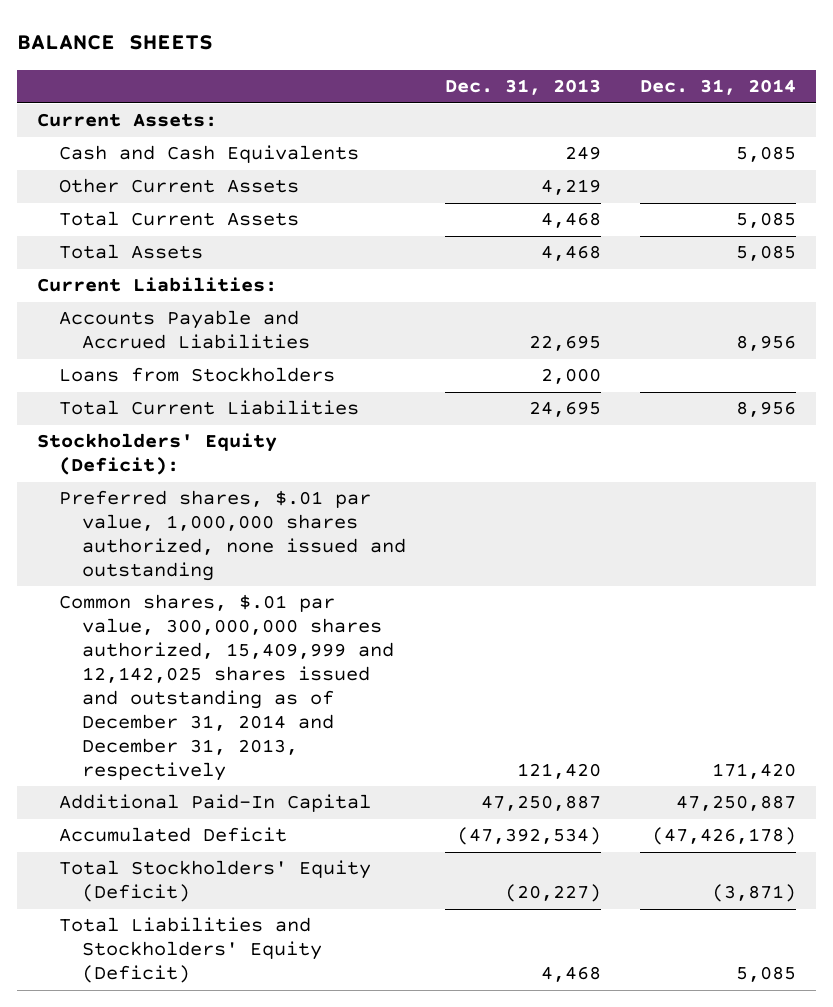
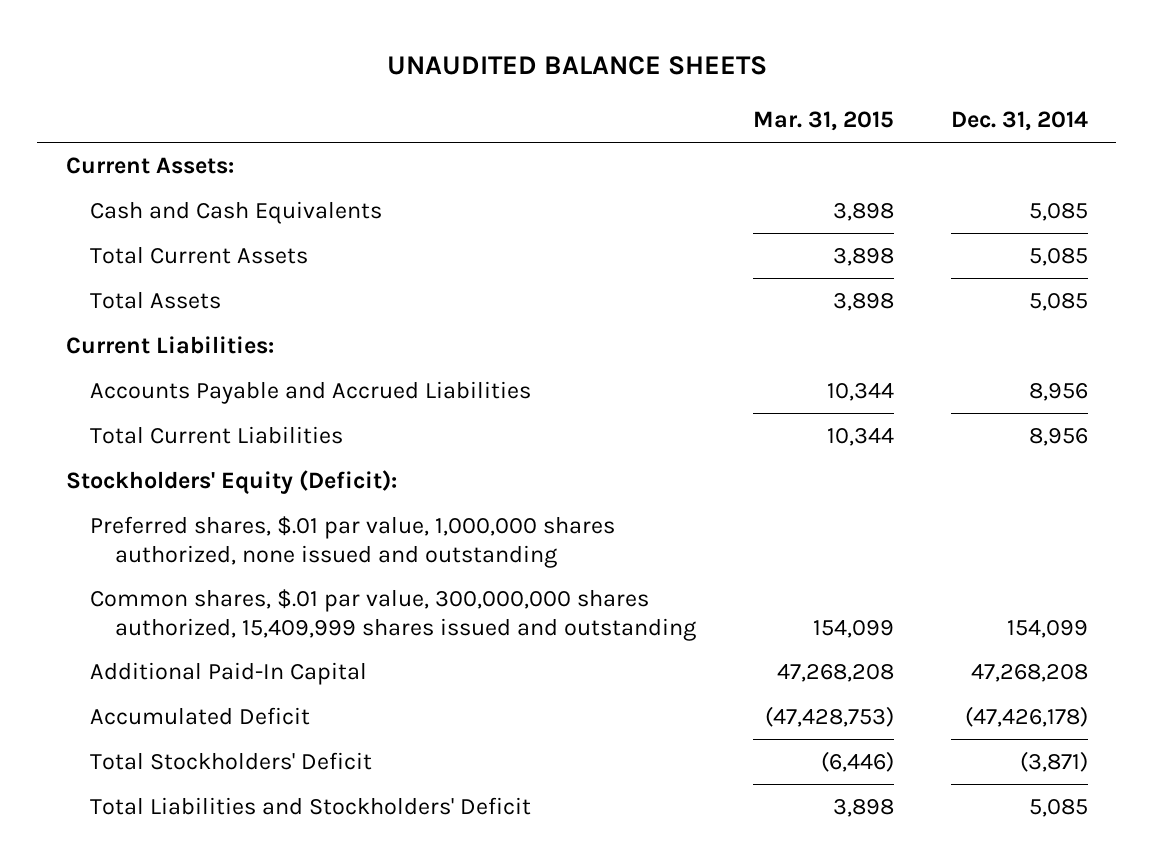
- BALANCE SHEETS
+ UNAUDITED BALANCE SHEETS
- | Dec. 31, 2013 | Dec. 31, 2014
+ | Mar. 31, 2015 | Dec. 31, 2014
- Other Current Assets | 4,219 |
- Loans from Stockholders | 2,000 |
- Common shares, $.01 par value, 300,000,000 shares authorized, 15,409,999 and 12,142,025 shares issued and outstanding as of December 31, 2014 and December 31, 2013, respectively | 121,420 | 171,420
- Additional Paid-In Capital | 47,250,887 | 47,250,887
+ Common shares, $.01 par value, 300,000,000 shares authorized, 15,409,999 shares issued and outstanding | 154,099 | 154,099
+ Additional Paid-In Capital | 47,268,208 | 47,268,208
- Total Stockholders' Equity (Deficit) | (20,227) | (3,871)
- Total Liabilities and Stockholders' Equity (Deficit) | 4,468 | 5,085
+ Total Stockholders' Deficit | (6,446) | (3,871)
+ Total Liabilities and Stockholders' Deficit | 3,898 | 5,085

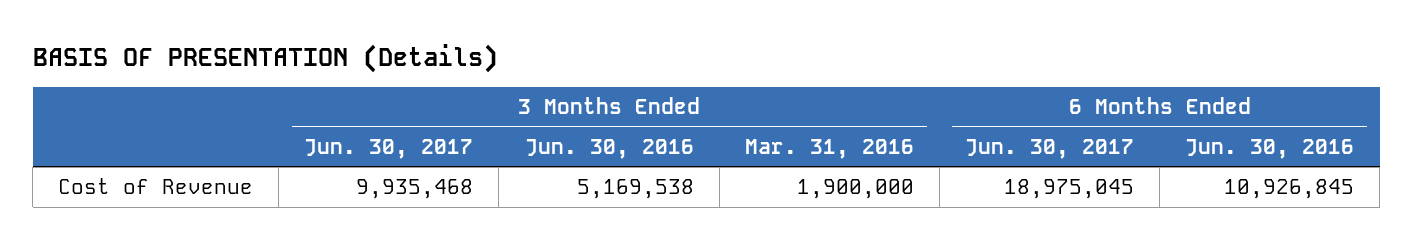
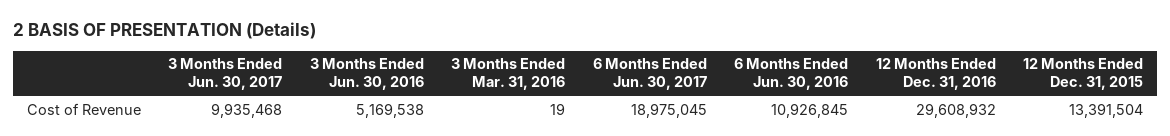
- BASIS OF PRESENTATION (Details)
+ 2 BASIS OF PRESENTATION (Details)
- | 3 Months Ended Jun. 30, 2017 | 3 Months Ended Jun. 30, 2016 | 3 Months Ended Mar. 31, 2016 | 6 Months Ended Jun. 30, 2017 | 6 Months Ended Jun. 30, 2016
+ | 3 Months Ended Jun. 30, 2017 | 3 Months Ended Jun. 30, 2016 | 3 Months Ended Mar. 31, 2016 | 6 Months Ended Jun. 30, 2017 | 6 Months Ended Jun. 30, 2016 | 12 Months Ended Dec. 31, 2016 | 12 Months Ended Dec. 31, 2015
- Cost of Revenue | 9,935,468 | 5,169,538 | 1,900,000 | 18,975,045 | 10,926,845
+ Cost of Revenue | 9,935,468 | 5,169,538 | 19 | 18,975,045 | 10,926,845 | 29,608,932 | 13,391,504

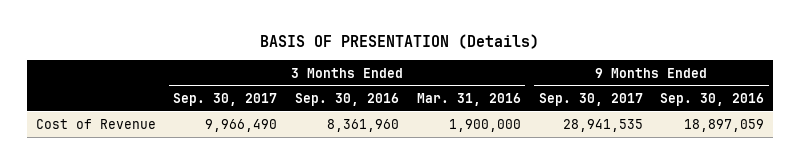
- 2 BASIS OF PRESENTATION (Details)
+ BASIS OF PRESENTATION (Details)
- | 3 Months Ended Jun. 30, 2017 | 3 Months Ended Jun. 30, 2016 | 3 Months Ended Mar. 31, 2016 | 6 Months Ended Jun. 30, 2017 | 6 Months Ended Jun. 30, 2016 | 12 Months Ended Dec. 31, 2016 | 12 Months Ended Dec. 31, 2015
+ | 3 Months Ended Sep. 30, 2017 | 3 Months Ended Sep. 30, 2016 | 3 Months Ended Mar. 31, 2016 | 9 Months Ended Sep. 30, 2017 | 9 Months Ended Sep. 30, 2016
- Cost of Revenue | 9,935,468 | 5,169,538 | 19 | 18,975,045 | 10,926,845 | 29,608,932 | 13,391,504
+ Cost of Revenue | 9,966,490 | 8,361,960 | 1,900,000 | 28,941,535 | 18,897,059

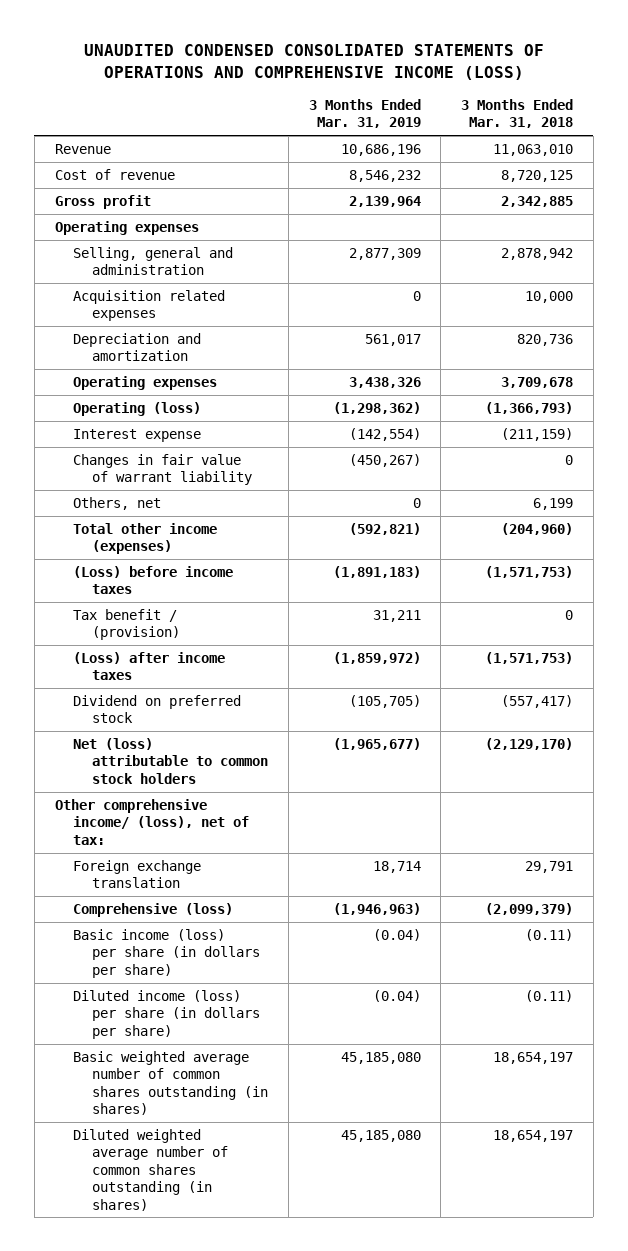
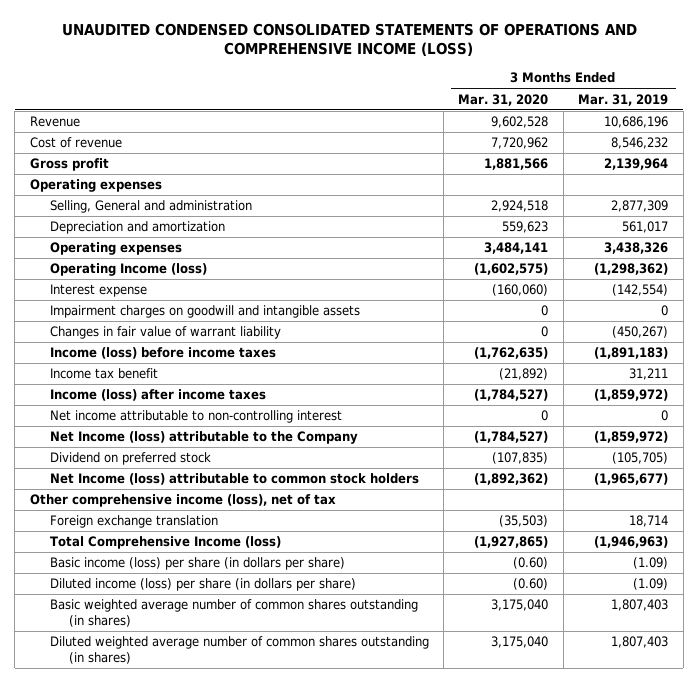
- | 3 Months Ended Mar. 31, 2019 | 3 Months Ended Mar. 31, 2018
+ | 3 Months Ended Mar. 31, 2020 | 3 Months Ended Mar. 31, 2019
- Selling, general and administration | 2,877,309 | 2,878,942
- Acquisition related expenses | 0 | 10,000
+ Selling, General and administration | 2,924,518 | 2,877,309
- Operating (loss) | (1,298,362) | (1,366,793)
+ Operating Income (loss) | (1,602,575) | (1,298,362)
+ Impairment charges on goodwill and intangible assets | 0 | 0
- Others, net | 0 | 6,199
- Total other income (expenses) | (592,821) | (204,960)
- (Loss) before income taxes | (1,891,183) | (1,571,753)
- Tax benefit / (provision) | 31,211 | 0
- (Loss) after income taxes | (1,859,972) | (1,571,753)
+ Income (loss) before income taxes | (1,762,635) | (1,891,183)
+ Income tax benefit | (21,892) | 31,211
+ Income (loss) after income taxes | (1,784,527) | (1,859,972)
+ Net income attributable to non-controlling interest | 0 | 0
+ Net Income (loss) attributable to the Company | (1,784,527) | (1,859,972)
- Net (loss) attributable to common stock holders | (1,965,677) | (2,129,170)
- Other comprehensive income/ (loss), net of tax:
+ Net Income (loss) attributable to common stock holders | (1,892,362) | (1,965,677)
+ Other comprehensive income (loss), net of tax
- Comprehensive (loss) | (1,946,963) | (2,099,379)
- Basic income (loss) per share (in dollars per share) | (0.04) | (0.11)
- Diluted income (loss) per share (in dollars per share) | (0.04) | (0.11)
- Basic weighted average number of common shares outstanding (in shares) | 45,185,080 | 18,654,197
- Diluted weighted average number of common shares outstanding (in shares) | 45,185,080 | 18,654,197
+ Total Comprehensive Income (loss) | (1,927,865) | (1,946,963)
+ Basic income (loss) per share (in dollars per share) | (0.60) | (1.09)
+ Diluted income (loss) per share (in dollars per share) | (0.60) | (1.09)
+ Basic weighted average number of common shares outstanding (in shares) | 3,175,040 | 1,807,403
+ Diluted weighted average number of common shares outstanding (in shares) | 3,175,040 | 1,807,403

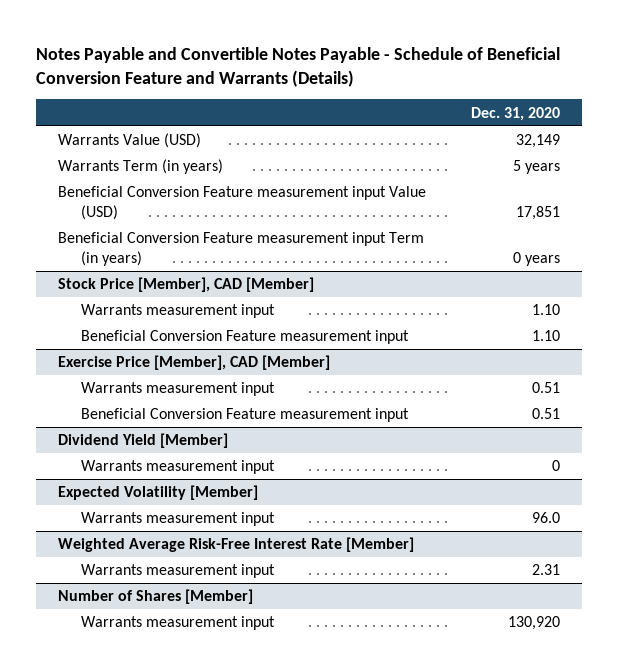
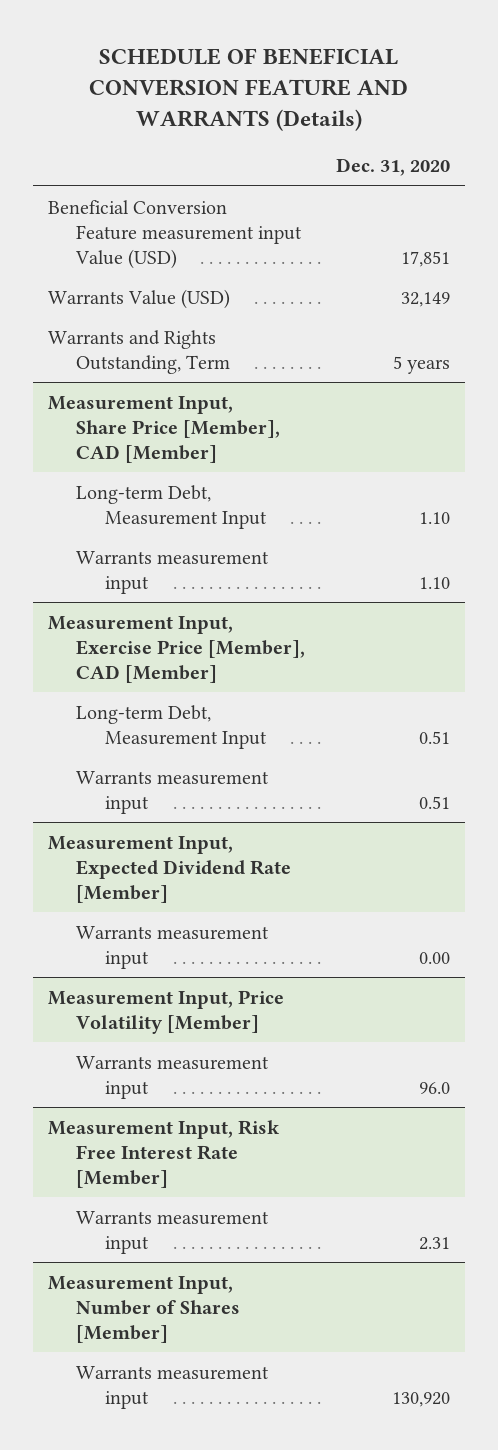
- Notes Payable and Convertible Notes Payable - Schedule of Beneficial Conversion Feature and Warrants (Details)
+ SCHEDULE OF BENEFICIAL CONVERSION FEATURE AND WARRANTS (Details)
- Warrants Term (in years) | 5 years
- Beneficial Conversion Feature measurement input Term (in years) | 0 years
- Stock Price [Member], CAD [Member]
moved down: Warrants Value (USD) | 32,149
+ Warrants and Rights Outstanding, Term | 5 years
+ Measurement Input, Share Price [Member], CAD [Member]
+ Long-term Debt, Measurement Input | 1.10
- Beneficial Conversion Feature measurement input | 1.10
- Exercise Price [Member], CAD [Member]
+ Measurement Input, Exercise Price [Member], CAD [Member]
+ Long-term Debt, Measurement Input | 0.51
- Beneficial Conversion Feature measurement input | 0.51
- Dividend Yield [Member]
- Warrants measurement input | 0
- Expected Volatility [Member]
+ Measurement Input, Expected Dividend Rate [Member]
+ Warrants measurement input | 0.00
+ Measurement Input, Price Volatility [Member]
- Weighted Average Risk-Free Interest Rate [Member]
+ Measurement Input, Risk Free Interest Rate [Member]
- Number of Shares [Member]
+ Measurement Input, Number of Shares [Member]

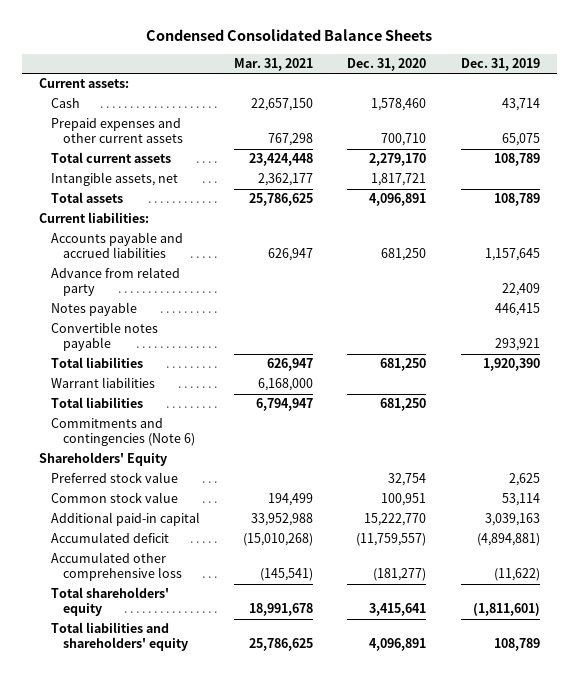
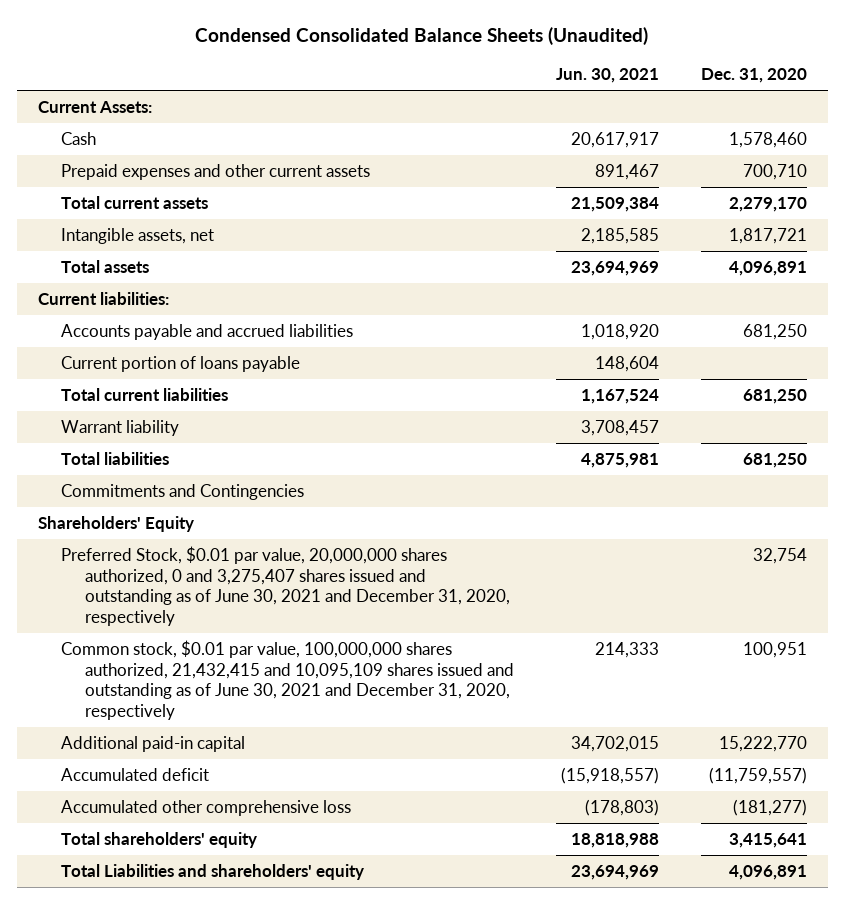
- Condensed Consolidated Balance Sheets
+ Condensed Consolidated Balance Sheets (Unaudited)
- | Mar. 31, 2021 | Dec. 31, 2020 | Dec. 31, 2019
+ | Jun. 30, 2021 | Dec. 31, 2020
- Current assets:
+ Current Assets:
- Advance from related party | | | 22,409
- Notes payable | | | 446,415
- Convertible notes payable | | | 293,921
- Total liabilities | 626,947 | 681,250 | 1,920,390
- Warrant liabilities | 6,168,000 | |
+ Current portion of loans payable | 148,604 |
+ Total current liabilities | 1,167,524 | 681,250
+ Warrant liability | 3,708,457 |
- Commitments and contingencies (Note 6)
+ Commitments and Contingencies
- Preferred stock value | | 32,754 | 2,625
- Common stock value | 194,499 | 100,951 | 53,114
+ Preferred Stock, $0.01 par value, 20,000,000 shares authorized, 0 and 3,275,407 shares issued and outstanding as of June 30, 2021 and December 31, 2020, respectively | | 32,754
+ Common stock, $0.01 par value, 100,000,000 shares authorized, 21,432,415 and 10,095,109 shares issued and outstanding as of June 30, 2021 and December 31, 2020, respectively | 214,333 | 100,951
- Total liabilities and shareholders' equity | 25,786,625 | 4,096,891 | 108,789
+ Total Liabilities and shareholders' equity | 23,694,969 | 4,096,891

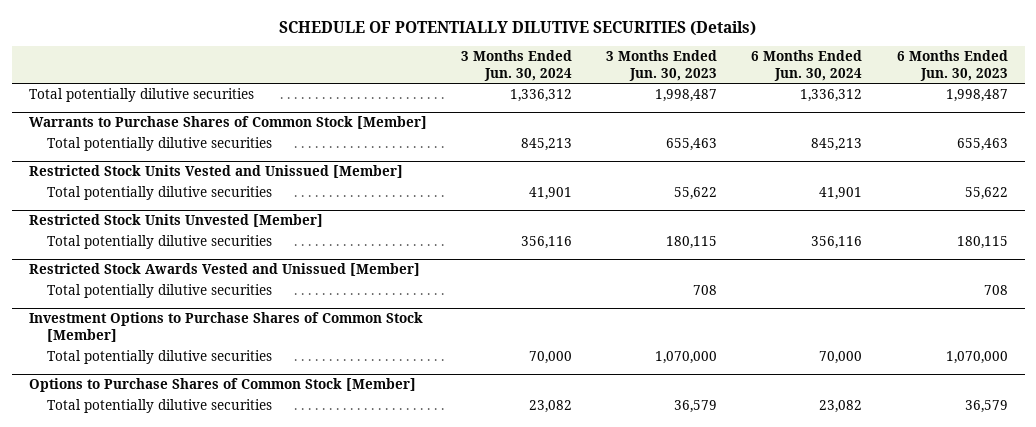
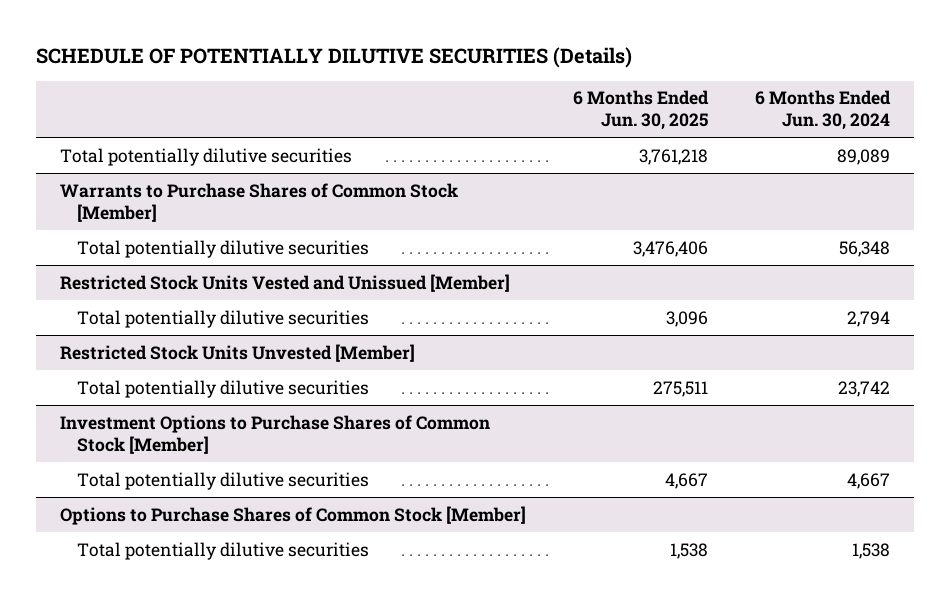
- | 3 Months Ended Jun. 30, 2024 | 3 Months Ended Jun. 30, 2023 | 6 Months Ended Jun. 30, 2024 | 6 Months Ended Jun. 30, 2023
+ | 6 Months Ended Jun. 30, 2025 | 6 Months Ended Jun. 30, 2024
- Total potentially dilutive securities | 1,336,312 | 1,998,487 | 1,336,312 | 1,998,487
+ Total potentially dilutive securities | 3,761,218 | 89,089
@ Warrants to Purchase Shares of Common Stock [Member]
- Total potentially dilutive securities | 845,213 | 655,463 | 845,213 | 655,463
+ Total potentially dilutive securities | 3,476,406 | 56,348
@ Restricted Stock Units Vested and Unissued [Member]
- Total potentially dilutive securities | 41,901 | 55,622 | 41,901 | 55,622
+ Total potentially dilutive securities | 3,096 | 2,794
@ Restricted Stock Units Unvested [Member]
- Total potentially dilutive securities | 356,116 | 180,115 | 356,116 | 180,115
- Restricted Stock Awards Vested and Unissued [Member]
- Total potentially dilutive securities | | 708 | | 708
@ Restricted Stock Units Unvested [Member]
+ Total potentially dilutive securities | 275,511 | 23,742
@ Investment Options to Purchase Shares of Common Stock [Member]
- Total potentially dilutive securities | 70,000 | 1,070,000 | 70,000 | 1,070,000
+ Total potentially dilutive securities | 4,667 | 4,667
@ Options to Purchase Shares of Common Stock [Member]
- Total potentially dilutive securities | 23,082 | 36,579 | 23,082 | 36,579
+ Total potentially dilutive securities | 1,538 | 1,538

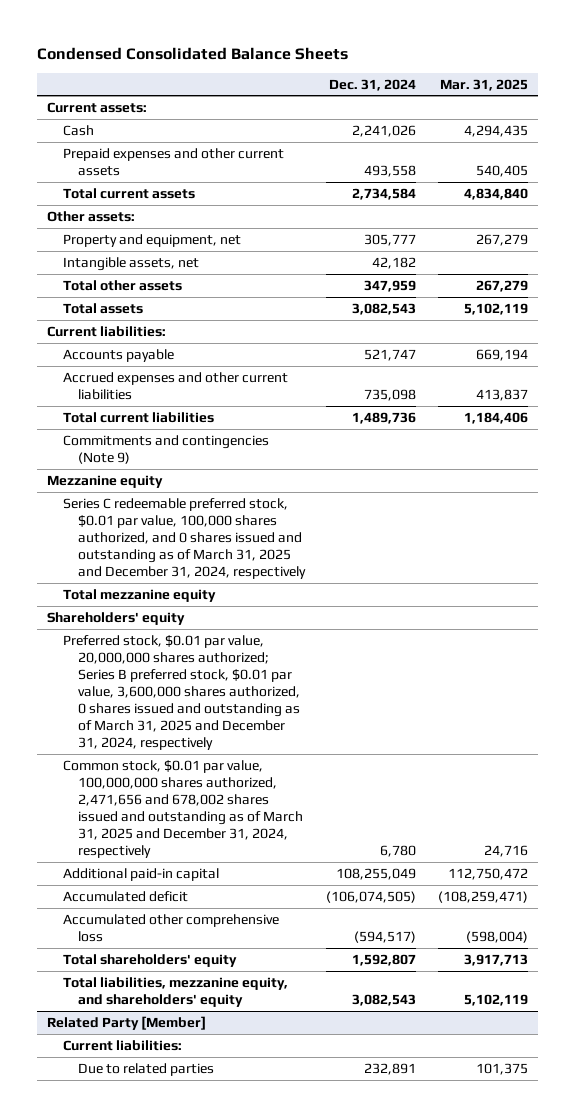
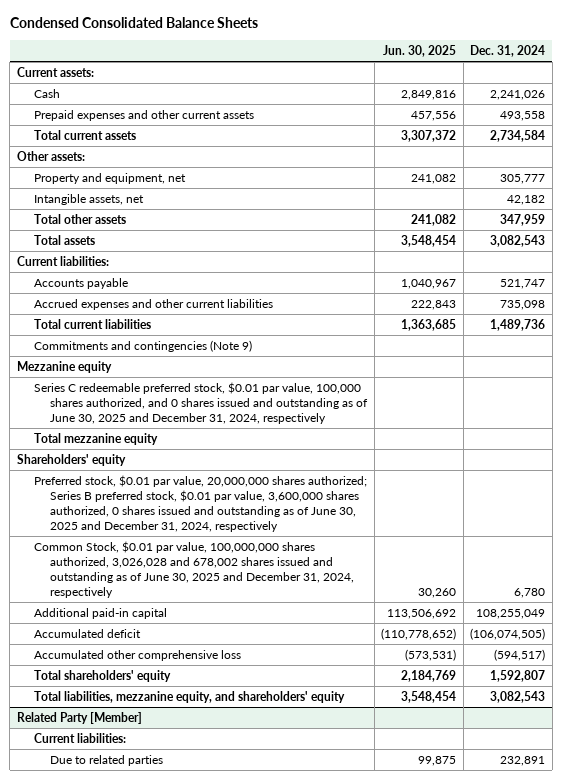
- | Dec. 31, 2024 | Mar. 31, 2025
+ | Jun. 30, 2025 | Dec. 31, 2024
- Series C redeemable preferred stock, $0.01 par value, 100,000 shares authorized, and 0 shares issued and outstanding as of March 31, 2025 and December 31, 2024, respectively
+ Series C redeemable preferred stock, $0.01 par value, 100,000 shares authorized, and 0 shares issued and outstanding as of June 30, 2025 and December 31, 2024, respectively
- Preferred stock, $0.01 par value, 20,000,000 shares authorized; Series B preferred stock, $0.01 par value, 3,600,000 shares authorized, 0 shares issued and outstanding as of March 31, 2025 and December 31, 2024, respectively
- Common stock, $0.01 par value, 100,000,000 shares authorized, 2,471,656 and 678,002 shares issued and outstanding as of March 31, 2025 and December 31, 2024, respectively | 6,780 | 24,716
+ Preferred stock, $0.01 par value, 20,000,000 shares authorized; Series B preferred stock, $0.01 par value, 3,600,000 shares authorized, 0 shares issued and outstanding as of June 30, 2025 and December 31, 2024, respectively
+ Common Stock, $0.01 par value, 100,000,000 shares authorized, 3,026,028 and 678,002 shares issued and outstanding as of June 30, 2025 and December 31, 2024, respectively | 30,260 | 6,780

